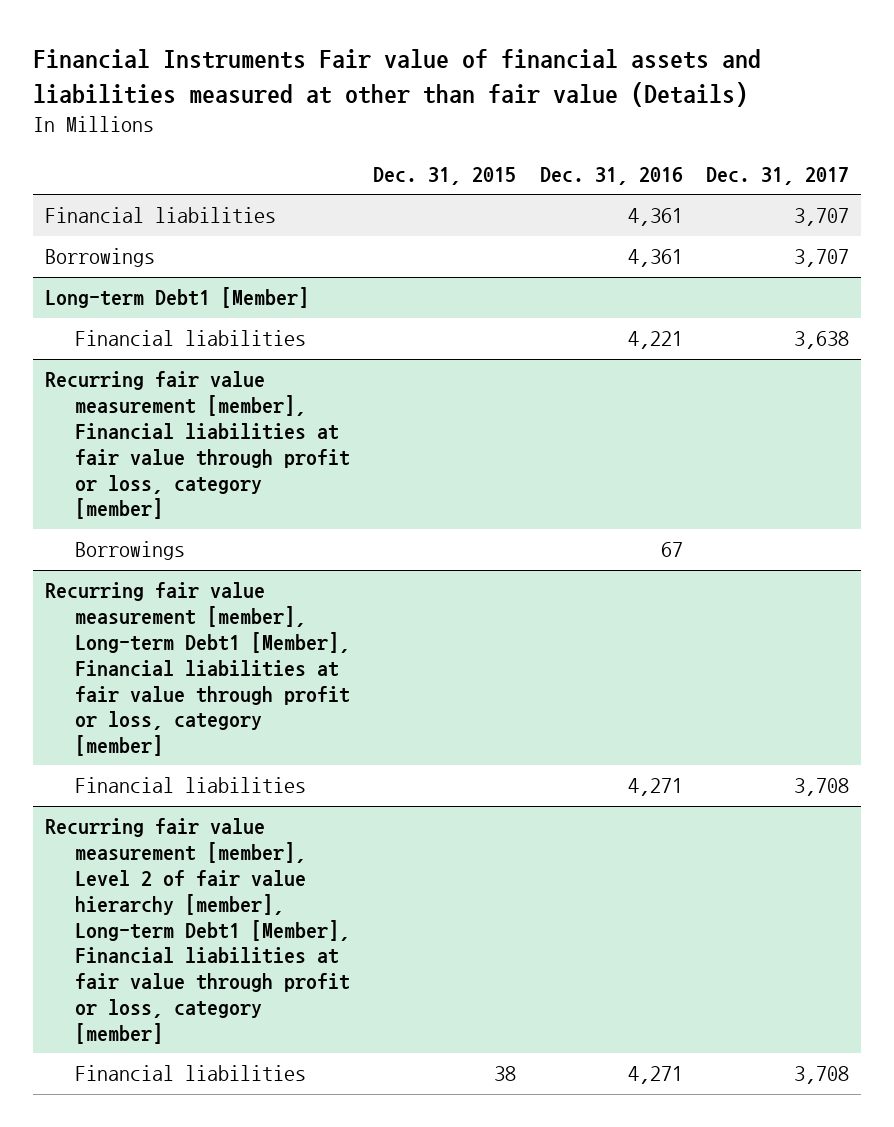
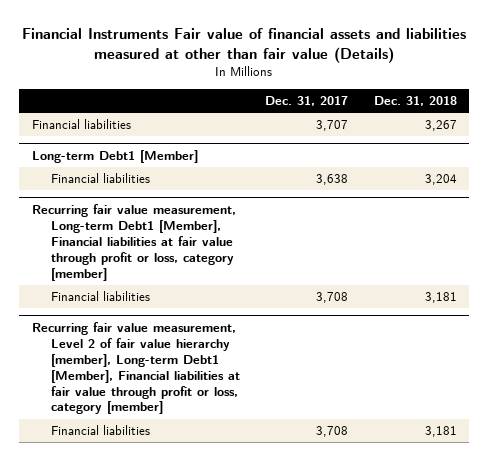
- | Dec. 31, 2015 | Dec. 31, 2016 | Dec. 31, 2017
+ | Dec. 31, 2017 | Dec. 31, 2018
- Borrowings | | 4,361 | 3,707
- Recurring fair value measurement [member], Financial liabilities at fair value through profit or loss, category [member]
- Borrowings | | 67 |
- Recurring fair value measurement [member], Long-term Debt1 [Member], Financial liabilities at fair value through profit or loss, category [member]
+ Recurring fair value measurement, Long-term Debt1 [Member], Financial liabilities at fair value through profit or loss, category [member]
- Recurring fair value measurement [member], Level 2 of fair value hierarchy [member], Long-term Debt1 [Member], Financial liabilities at fair value through profit or loss, category [member]
+ Recurring fair value measurement, Level 2 of fair value hierarchy [member], Long-term Debt1 [Member], Financial liabilities at fair value through profit or loss, category [member]

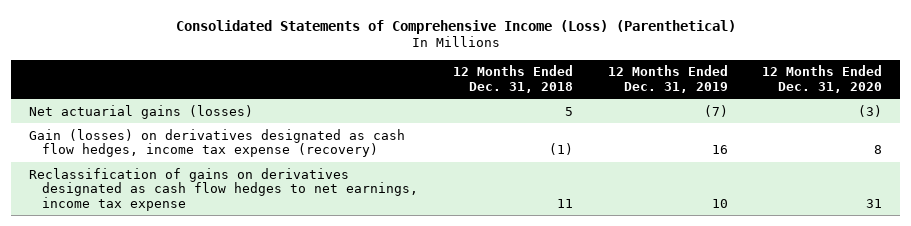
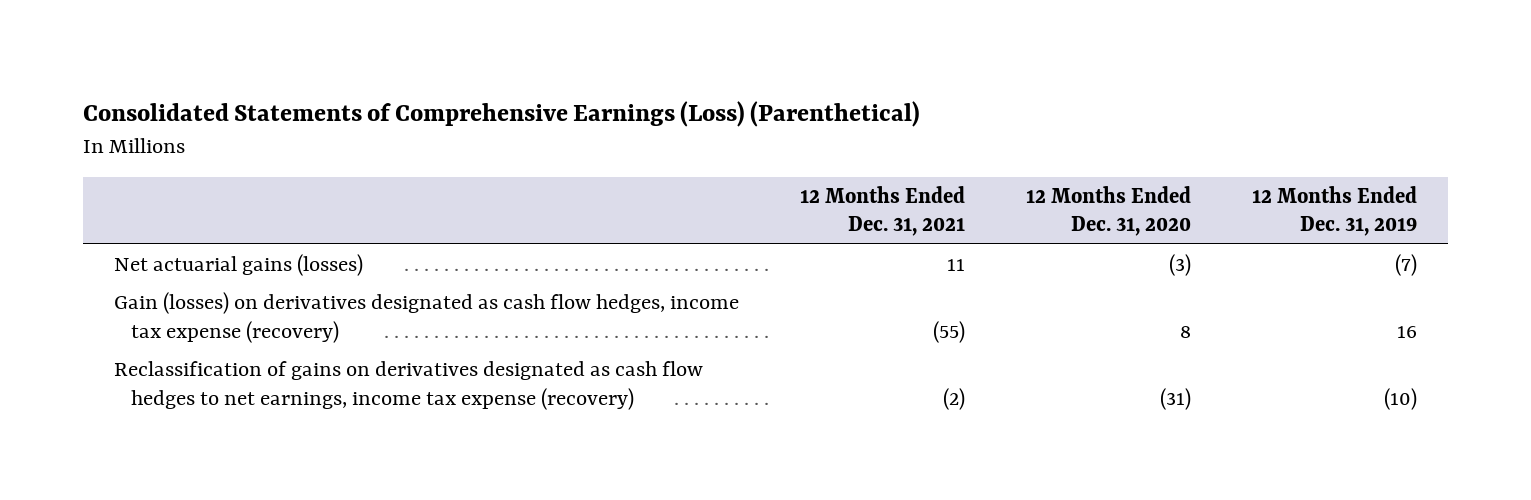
- Consolidated Statements of Comprehensive Income (Loss) (Parenthetical)
+ Consolidated Statements of Comprehensive Earnings (Loss) (Parenthetical)
- | 12 Months Ended Dec. 31, 2018 | 12 Months Ended Dec. 31, 2019 | 12 Months Ended Dec. 31, 2020
+ | 12 Months Ended Dec. 31, 2021 | 12 Months Ended Dec. 31, 2020 | 12 Months Ended Dec. 31, 2019
- Reclassification of gains on derivatives designated as cash flow hedges to net earnings, income tax expense | 11 | 10 | 31
+ Reclassification of gains on derivatives designated as cash flow hedges to net earnings, income tax expense (recovery) | (2) | (31) | (10)

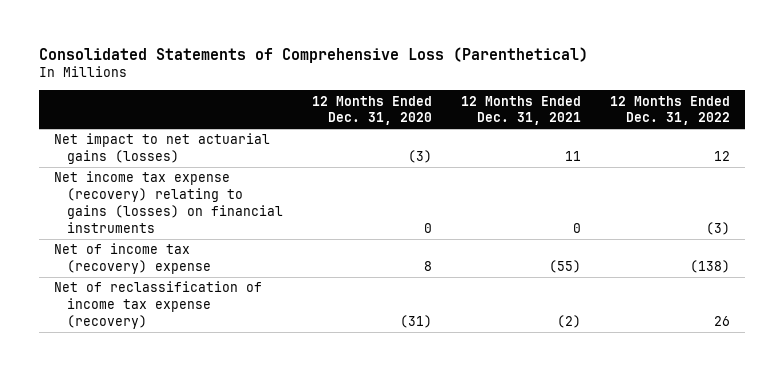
- Consolidated Statements of Comprehensive Earnings (Loss) (Parenthetical)
+ Consolidated Statements of Comprehensive Loss (Parenthetical)
- | 12 Months Ended Dec. 31, 2021 | 12 Months Ended Dec. 31, 2020 | 12 Months Ended Dec. 31, 2019
+ | 12 Months Ended Dec. 31, 2020 | 12 Months Ended Dec. 31, 2021 | 12 Months Ended Dec. 31, 2022
- Net actuarial gains (losses) | 11 | (3) | (7)
- Gain (losses) on derivatives designated as cash flow hedges, income tax expense (recovery) | (55) | 8 | 16
- Reclassification of gains on derivatives designated as cash flow hedges to net earnings, income tax expense (recovery) | (2) | (31) | (10)
+ Net impact to net actuarial gains (losses) | (3) | 11 | 12
+ Net income tax expense (recovery) relating to gains (losses) on financial instruments | 0 | 0 | (3)
+ Net of income tax (recovery) expense | 8 | (55) | (138)
+ Net of reclassification of income tax expense (recovery) | (31) | (2) | 26

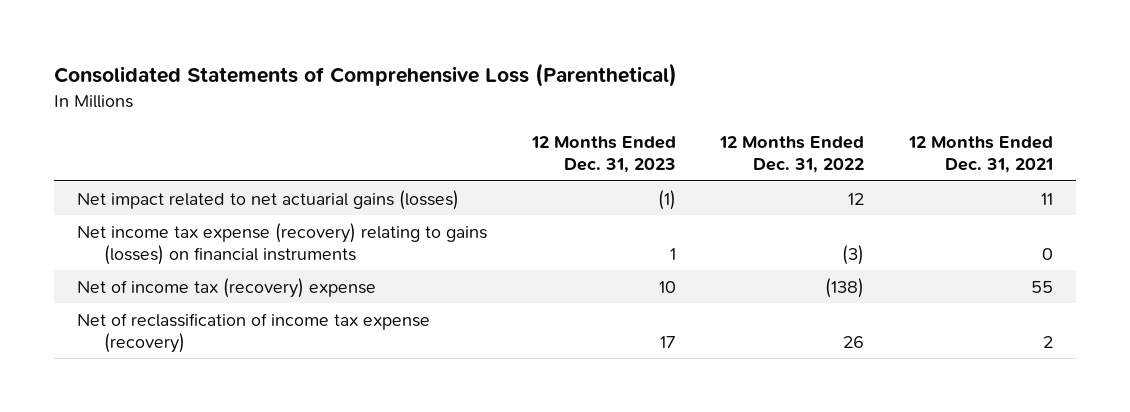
- | 12 Months Ended Dec. 31, 2020 | 12 Months Ended Dec. 31, 2021 | 12 Months Ended Dec. 31, 2022
+ | 12 Months Ended Dec. 31, 2023 | 12 Months Ended Dec. 31, 2022 | 12 Months Ended Dec. 31, 2021
- Net impact to net actuarial gains (losses) | (3) | 11 | 12
+ Net impact related to net actuarial gains (losses) | (1) | 12 | 11
- Net of income tax (recovery) expense | 8 | (55) | (138)
- Net of reclassification of income tax expense (recovery) | (31) | (2) | 26
+ Net of income tax (recovery) expense | 10 | (138) | 55
+ Net of reclassification of income tax expense (recovery) | 17 | 26 | 2

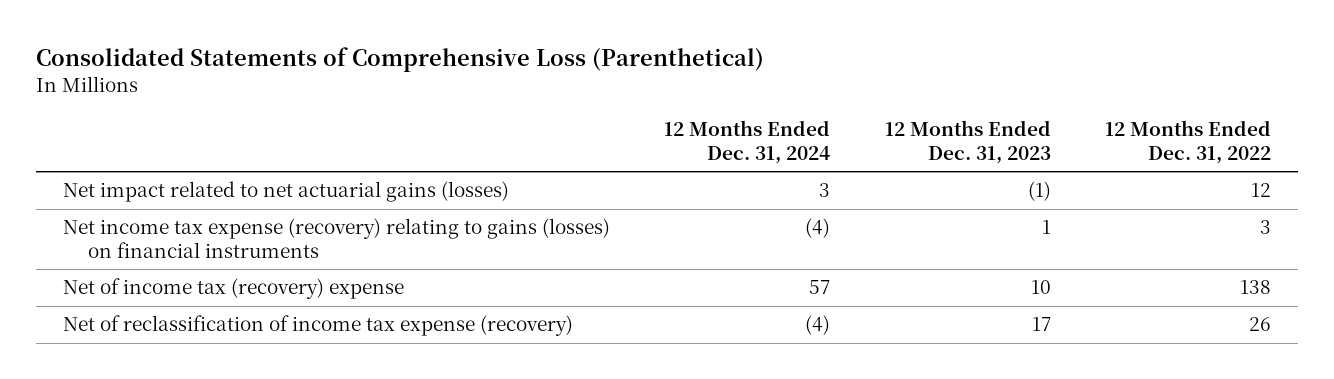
- | 12 Months Ended Dec. 31, 2023 | 12 Months Ended Dec. 31, 2022 | 12 Months Ended Dec. 31, 2021
+ | 12 Months Ended Dec. 31, 2024 | 12 Months Ended Dec. 31, 2023 | 12 Months Ended Dec. 31, 2022
- Net income tax expense (recovery) relating to gains (losses) on financial instruments | 1 | (3) | 0
- Net of income tax (recovery) expense | 10 | (138) | 55
+ Net income tax expense (recovery) relating to gains (losses) on financial instruments | (4) | 1 | 3
+ Net of income tax (recovery) expense | 57 | 10 | 138

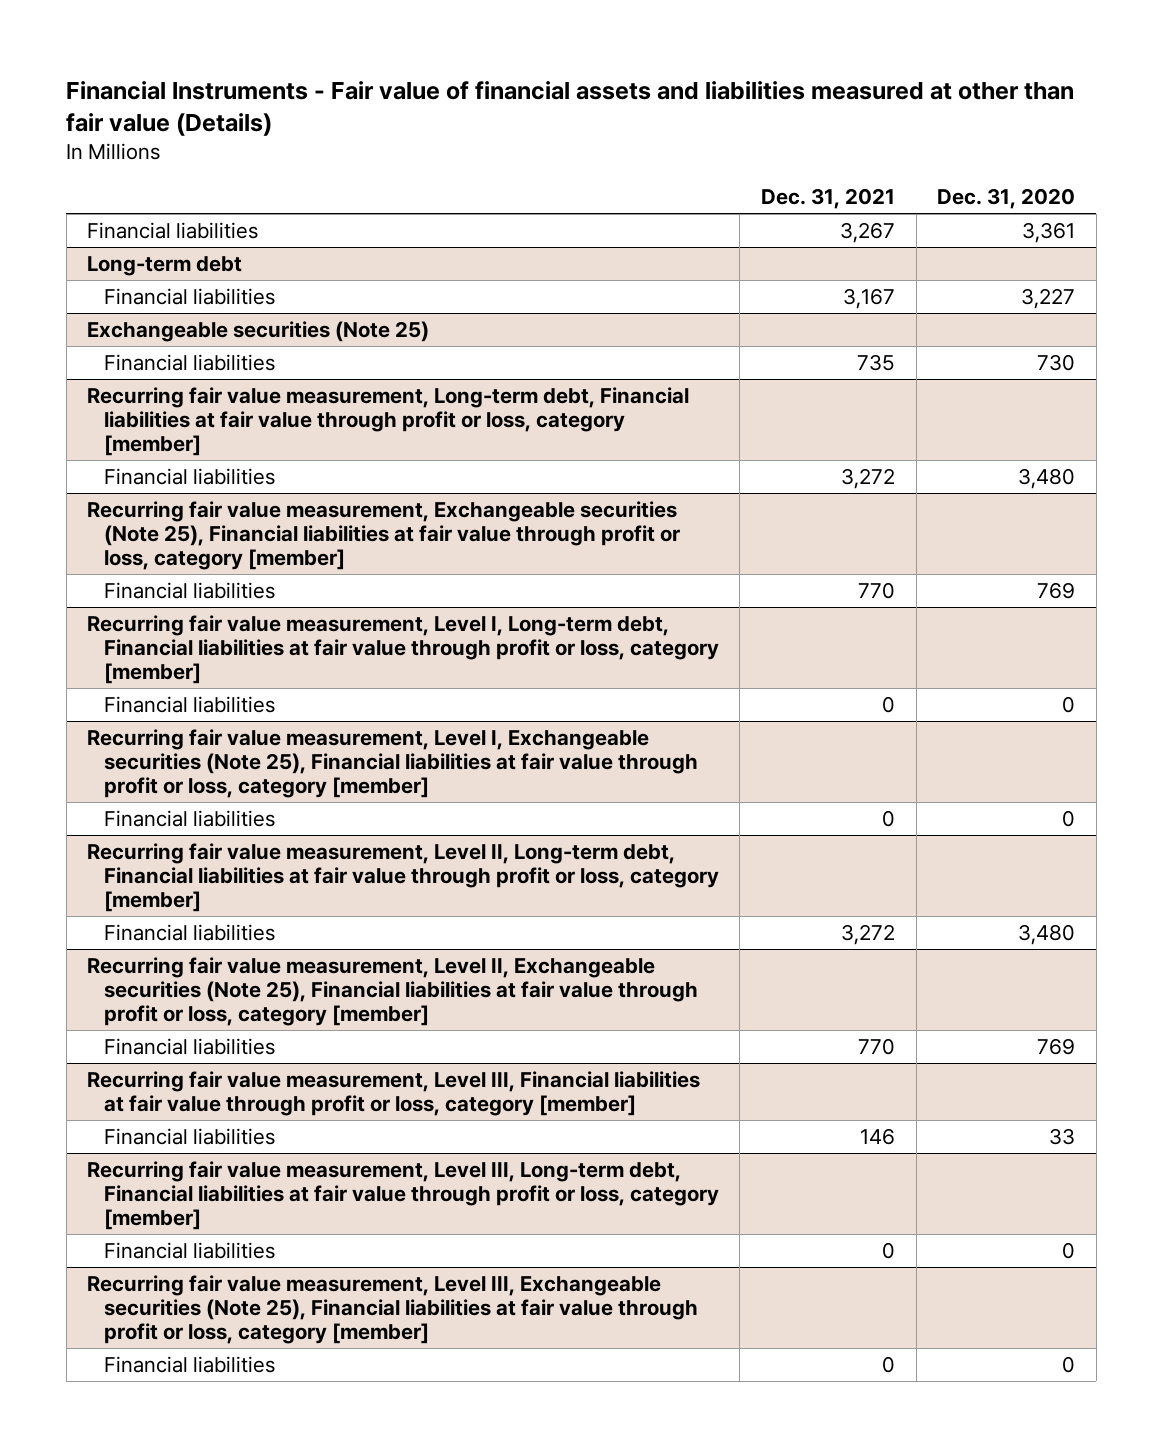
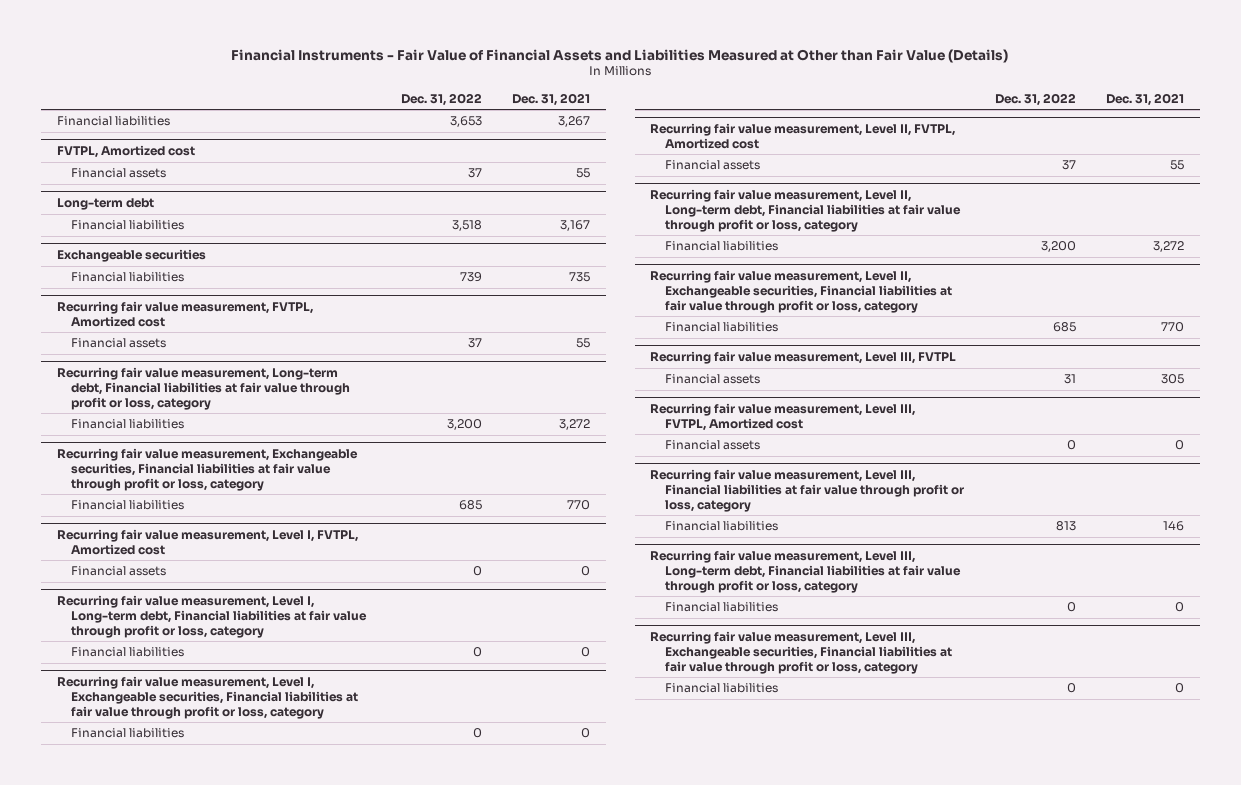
- Financial Instruments - Fair value of financial assets and liabilities measured at other than fair value (Details)
+ Financial Instruments - Fair Value of Financial Assets and Liabilities Measured at Other than Fair Value (Details)
- | Dec. 31, 2021 | Dec. 31, 2020
+ | Dec. 31, 2022 | Dec. 31, 2021
+ FVTPL, Amortized cost
+ Financial assets | 37 | 55
- Exchangeable securities (Note 25)
+ Exchangeable securities
- Recurring fair value measurement, Long-term debt, Financial liabilities at fair value through profit or loss, category [member]
+ Recurring fair value measurement, FVTPL, Amortized cost
+ Financial assets | 37 | 55
+ Recurring fair value measurement, Long-term debt, Financial liabilities at fair value through profit or loss, category
- Recurring fair value measurement, Exchangeable securities (Note 25), Financial liabilities at fair value through profit or loss, category [member]
+ Recurring fair value measurement, Exchangeable securities, Financial liabilities at fair value through profit or loss, category
- Recurring fair value measurement, Level I, Long-term debt, Financial liabilities at fair value through profit or loss, category [member]
+ Recurring fair value measurement, Level I, FVTPL, Amortized cost
+ Financial assets | 0 | 0
+ Recurring fair value measurement, Level I, Long-term debt, Financial liabilities at fair value through profit or loss, category
- Recurring fair value measurement, Level I, Exchangeable securities (Note 25), Financial liabilities at fair value through profit or loss, category [member]
+ Recurring fair value measurement, Level I, Exchangeable securities, Financial liabilities at fair value through profit or loss, category
- Recurring fair value measurement, Level II, Long-term debt, Financial liabilities at fair value through profit or loss, category [member]
+ Recurring fair value measurement, Level II, FVTPL, Amortized cost
+ Financial assets | 37 | 55
+ Recurring fair value measurement, Level II, Long-term debt, Financial liabilities at fair value through profit or loss, category
- Recurring fair value measurement, Level II, Exchangeable securities (Note 25), Financial liabilities at fair value through profit or loss, category [member]
+ Recurring fair value measurement, Level II, Exchangeable securities, Financial liabilities at fair value through profit or loss, category
- Recurring fair value measurement, Level III, Financial liabilities at fair value through profit or loss, category [member]
+ Recurring fair value measurement, Level III, FVTPL
+ Financial assets | 31 | 305
+ Recurring fair value measurement, Level III, FVTPL, Amortized cost
+ Financial assets | 0 | 0
+ Recurring fair value measurement, Level III, Financial liabilities at fair value through profit or loss, category
- Recurring fair value measurement, Level III, Long-term debt, Financial liabilities at fair value through profit or loss, category [member]
+ Recurring fair value measurement, Level III, Long-term debt, Financial liabilities at fair value through profit or loss, category
- Recurring fair value measurement, Level III, Exchangeable securities (Note 25), Financial liabilities at fair value through profit or loss, category [member]
+ Recurring fair value measurement, Level III, Exchangeable securities, Financial liabilities at fair value through profit or loss, category

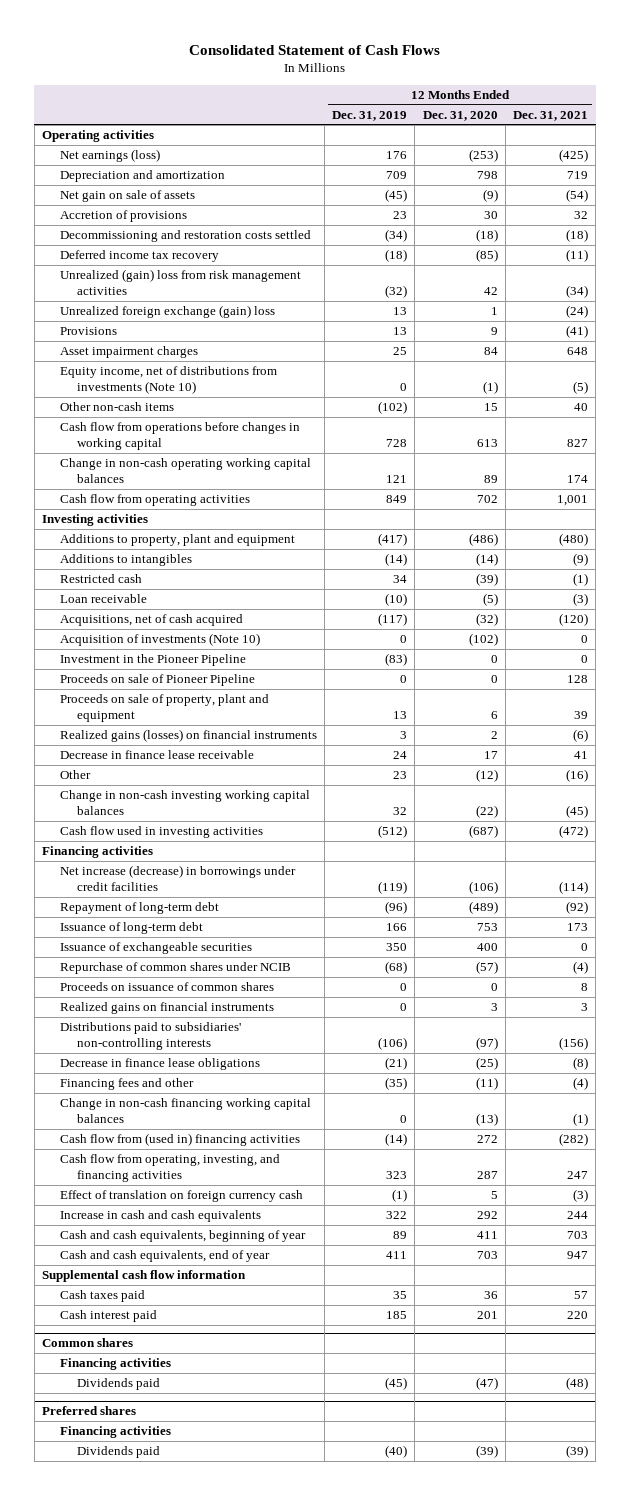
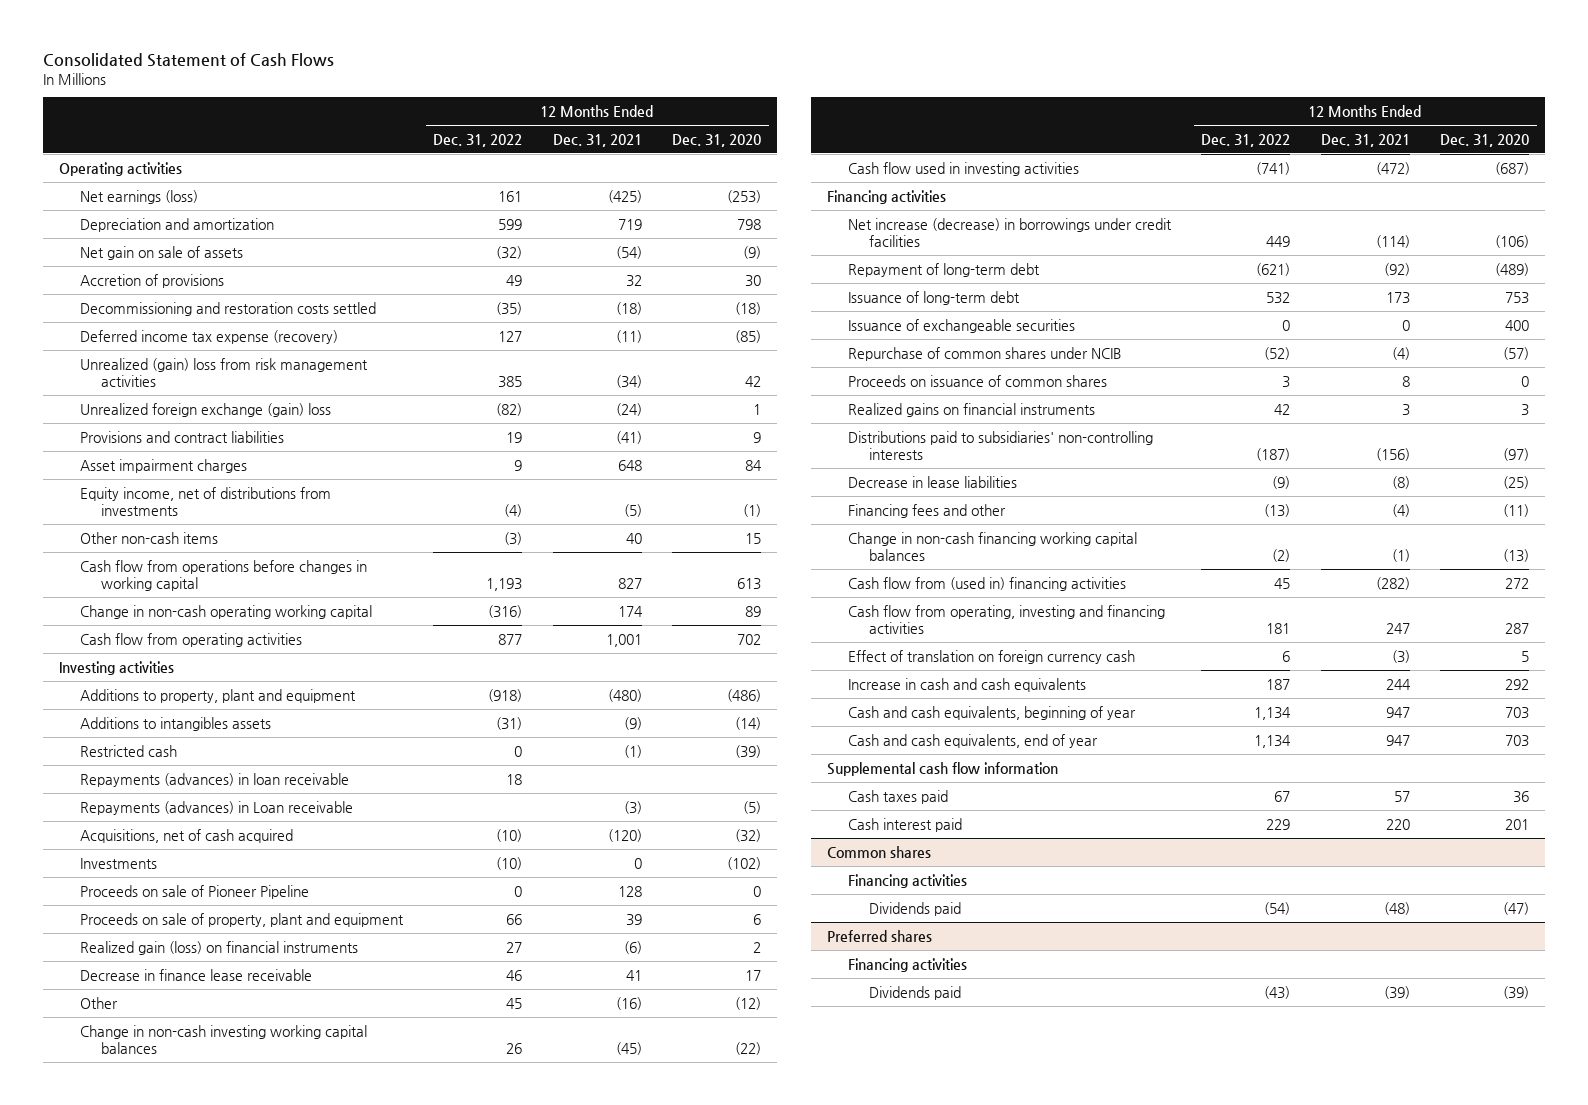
- | 12 Months Ended Dec. 31, 2019 | 12 Months Ended Dec. 31, 2020 | 12 Months Ended Dec. 31, 2021
+ | 12 Months Ended Dec. 31, 2022 | 12 Months Ended Dec. 31, 2021 | 12 Months Ended Dec. 31, 2020
- Deferred income tax recovery | (18) | (85) | (11)
+ Deferred income tax expense (recovery) | 127 | (11) | (85)
- Provisions | 13 | 9 | (41)
+ Provisions and contract liabilities | 19 | (41) | 9
- Equity income, net of distributions from investments (Note 10) | 0 | (1) | (5)
+ Equity income, net of distributions from investments | (4) | (5) | (1)
- Change in non-cash operating working capital balances | 121 | 89 | 174
+ Change in non-cash operating working capital | (316) | 174 | 89
- Additions to intangibles | (14) | (14) | (9)
+ Additions to intangibles assets | (31) | (9) | (14)
- Loan receivable | (10) | (5) | (3)
+ Repayments (advances) in loan receivable | 18 | |
+ Repayments (advances) in Loan receivable | | (3) | (5)
- Acquisition of investments (Note 10) | 0 | (102) | 0
- Investment in the Pioneer Pipeline | (83) | 0 | 0
+ Investments | (10) | 0 | (102)
- Realized gains (losses) on financial instruments | 3 | 2 | (6)
+ Realized gain (loss) on financial instruments | 27 | (6) | 2
- Decrease in finance lease obligations | (21) | (25) | (8)
+ Decrease in lease liabilities | (9) | (8) | (25)
- Cash flow from operating, investing, and financing activities | 323 | 287 | 247
+ Cash flow from operating, investing and financing activities | 181 | 247 | 287
- Cash and cash equivalents, beginning of year | 89 | 411 | 703
+ Cash and cash equivalents, beginning of year | 1,134 | 947 | 703

